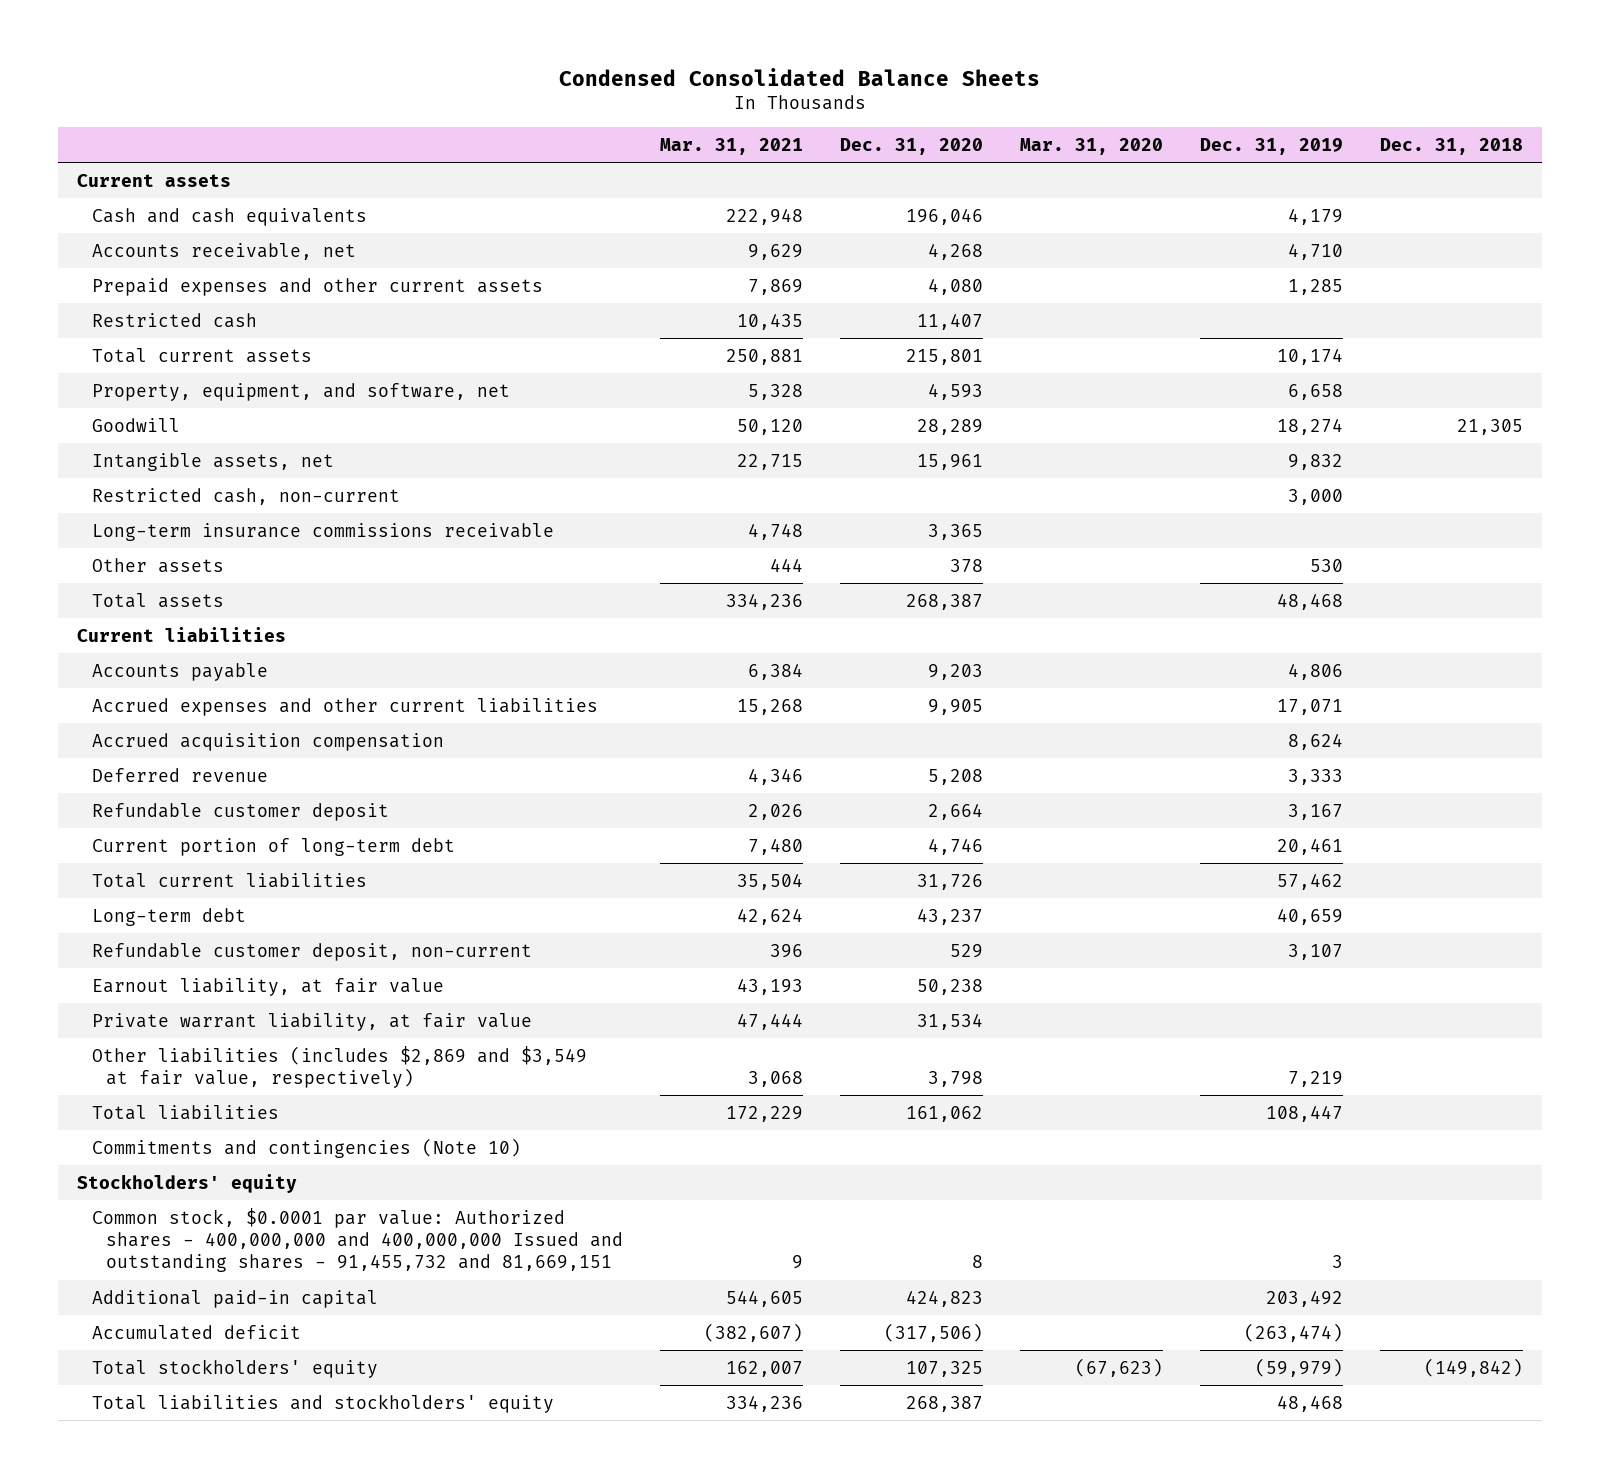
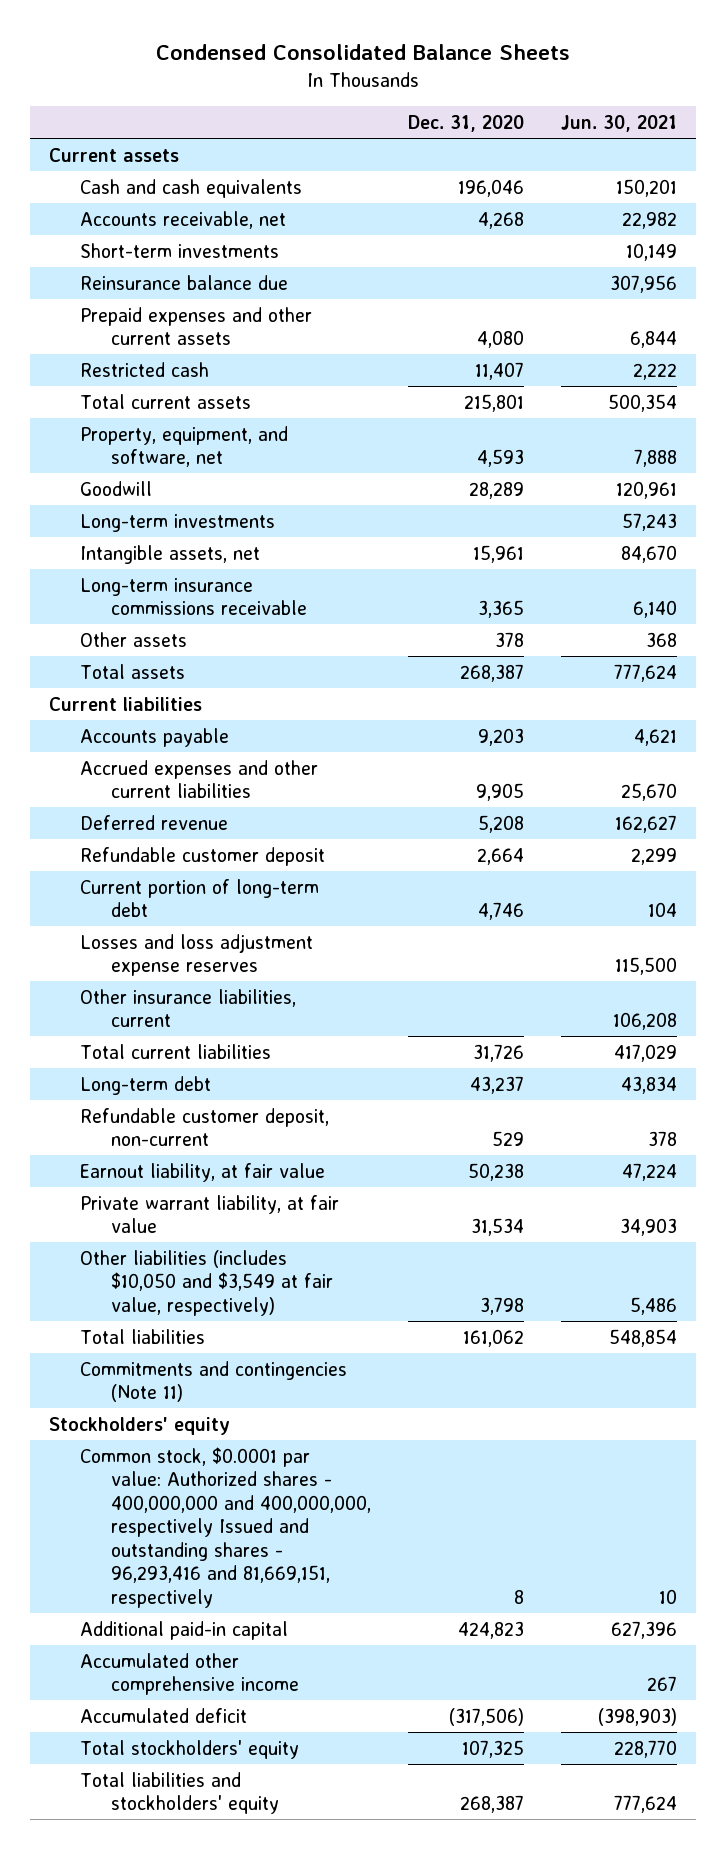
- | Mar. 31, 2021 | Dec. 31, 2020 | Mar. 31, 2020 | Dec. 31, 2019 | Dec. 31, 2018
+ | Dec. 31, 2020 | Jun. 30, 2021
+ Short-term investments | | 10,149
+ Reinsurance balance due | | 307,956
+ Long-term investments | | 57,243
- Restricted cash, non-current | | | | 3,000 |
- Accrued acquisition compensation | | | | 8,624 |
+ Losses and loss adjustment expense reserves | | 115,500
+ Other insurance liabilities, current | | 106,208
- Other liabilities (includes $2,869 and $3,549 at fair value, respectively) | 3,068 | 3,798 | | 7,219 |
+ Other liabilities (includes $10,050 and $3,549 at fair value, respectively) | 3,798 | 5,486
- Commitments and contingencies (Note 10)
+ Commitments and contingencies (Note 11)
- Common stock, $0.0001 par value: Authorized shares - 400,000,000 and 400,000,000 Issued and outstanding shares - 91,455,732 and 81,669,151 | 9 | 8 | | 3 |
+ Common stock, $0.0001 par value: Authorized shares - 400,000,000 and 400,000,000, respectively Issued and outstanding shares - 96,293,416 and 81,669,151, respectively | 8 | 10
+ Accumulated other comprehensive income | | 267

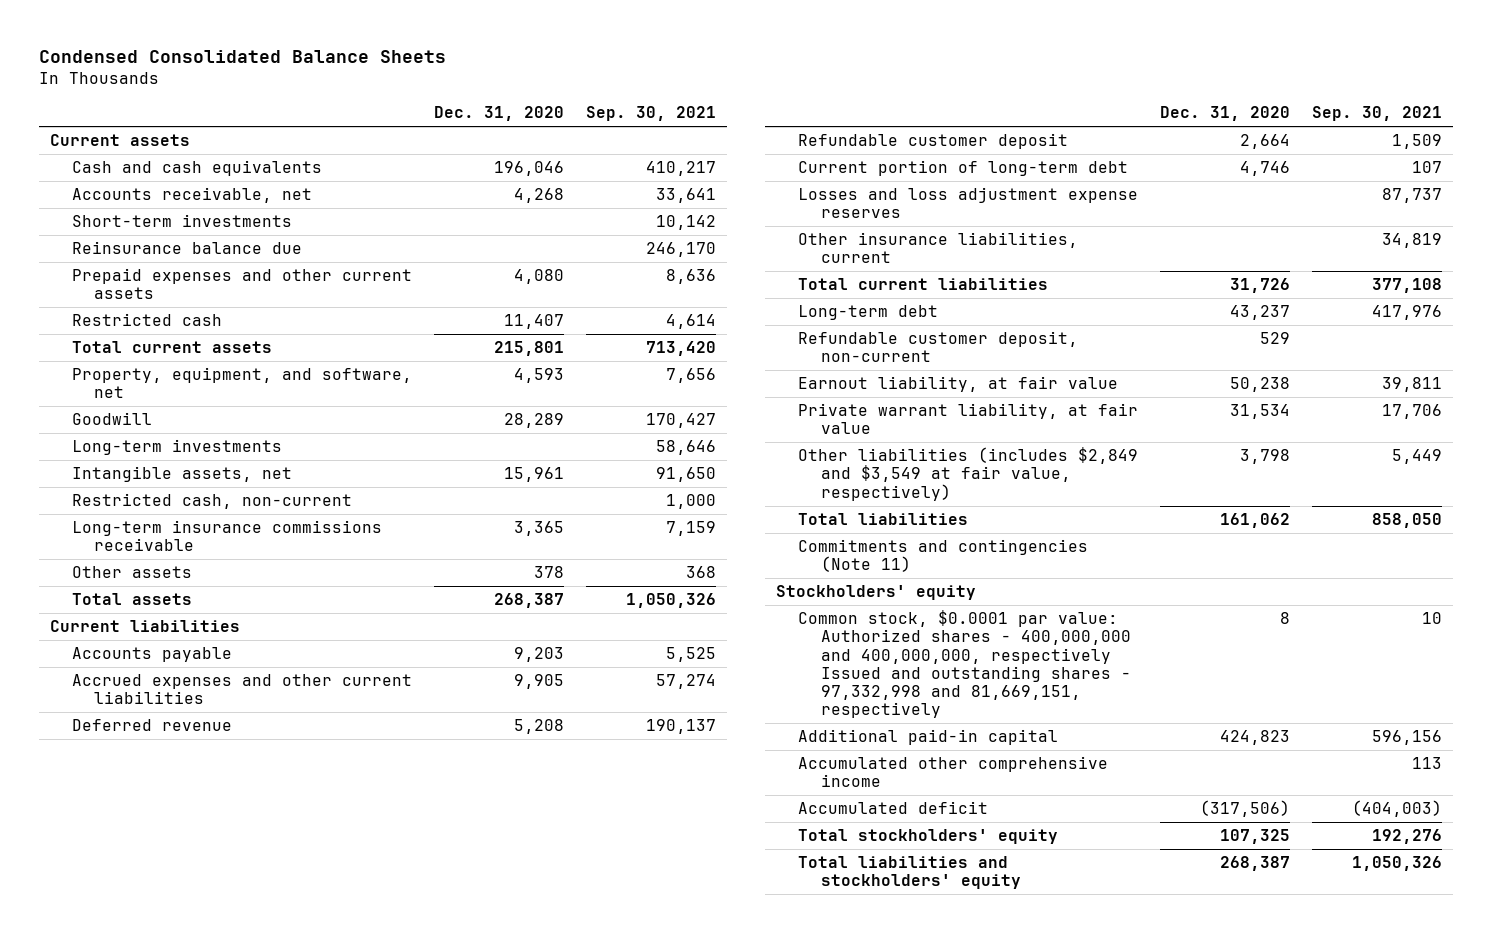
- | Dec. 31, 2020 | Jun. 30, 2021
+ | Dec. 31, 2020 | Sep. 30, 2021
+ Restricted cash, non-current | | 1,000
- Other liabilities (includes $10,050 and $3,549 at fair value, respectively) | 3,798 | 5,486
+ Other liabilities (includes $2,849 and $3,549 at fair value, respectively) | 3,798 | 5,449
- Common stock, $0.0001 par value: Authorized shares - 400,000,000 and 400,000,000, respectively Issued and outstanding shares - 96,293,416 and 81,669,151, respectively | 8 | 10
+ Common stock, $0.0001 par value: Authorized shares - 400,000,000 and 400,000,000, respectively Issued and outstanding shares - 97,332,998 and 81,669,151, respectively | 8 | 10

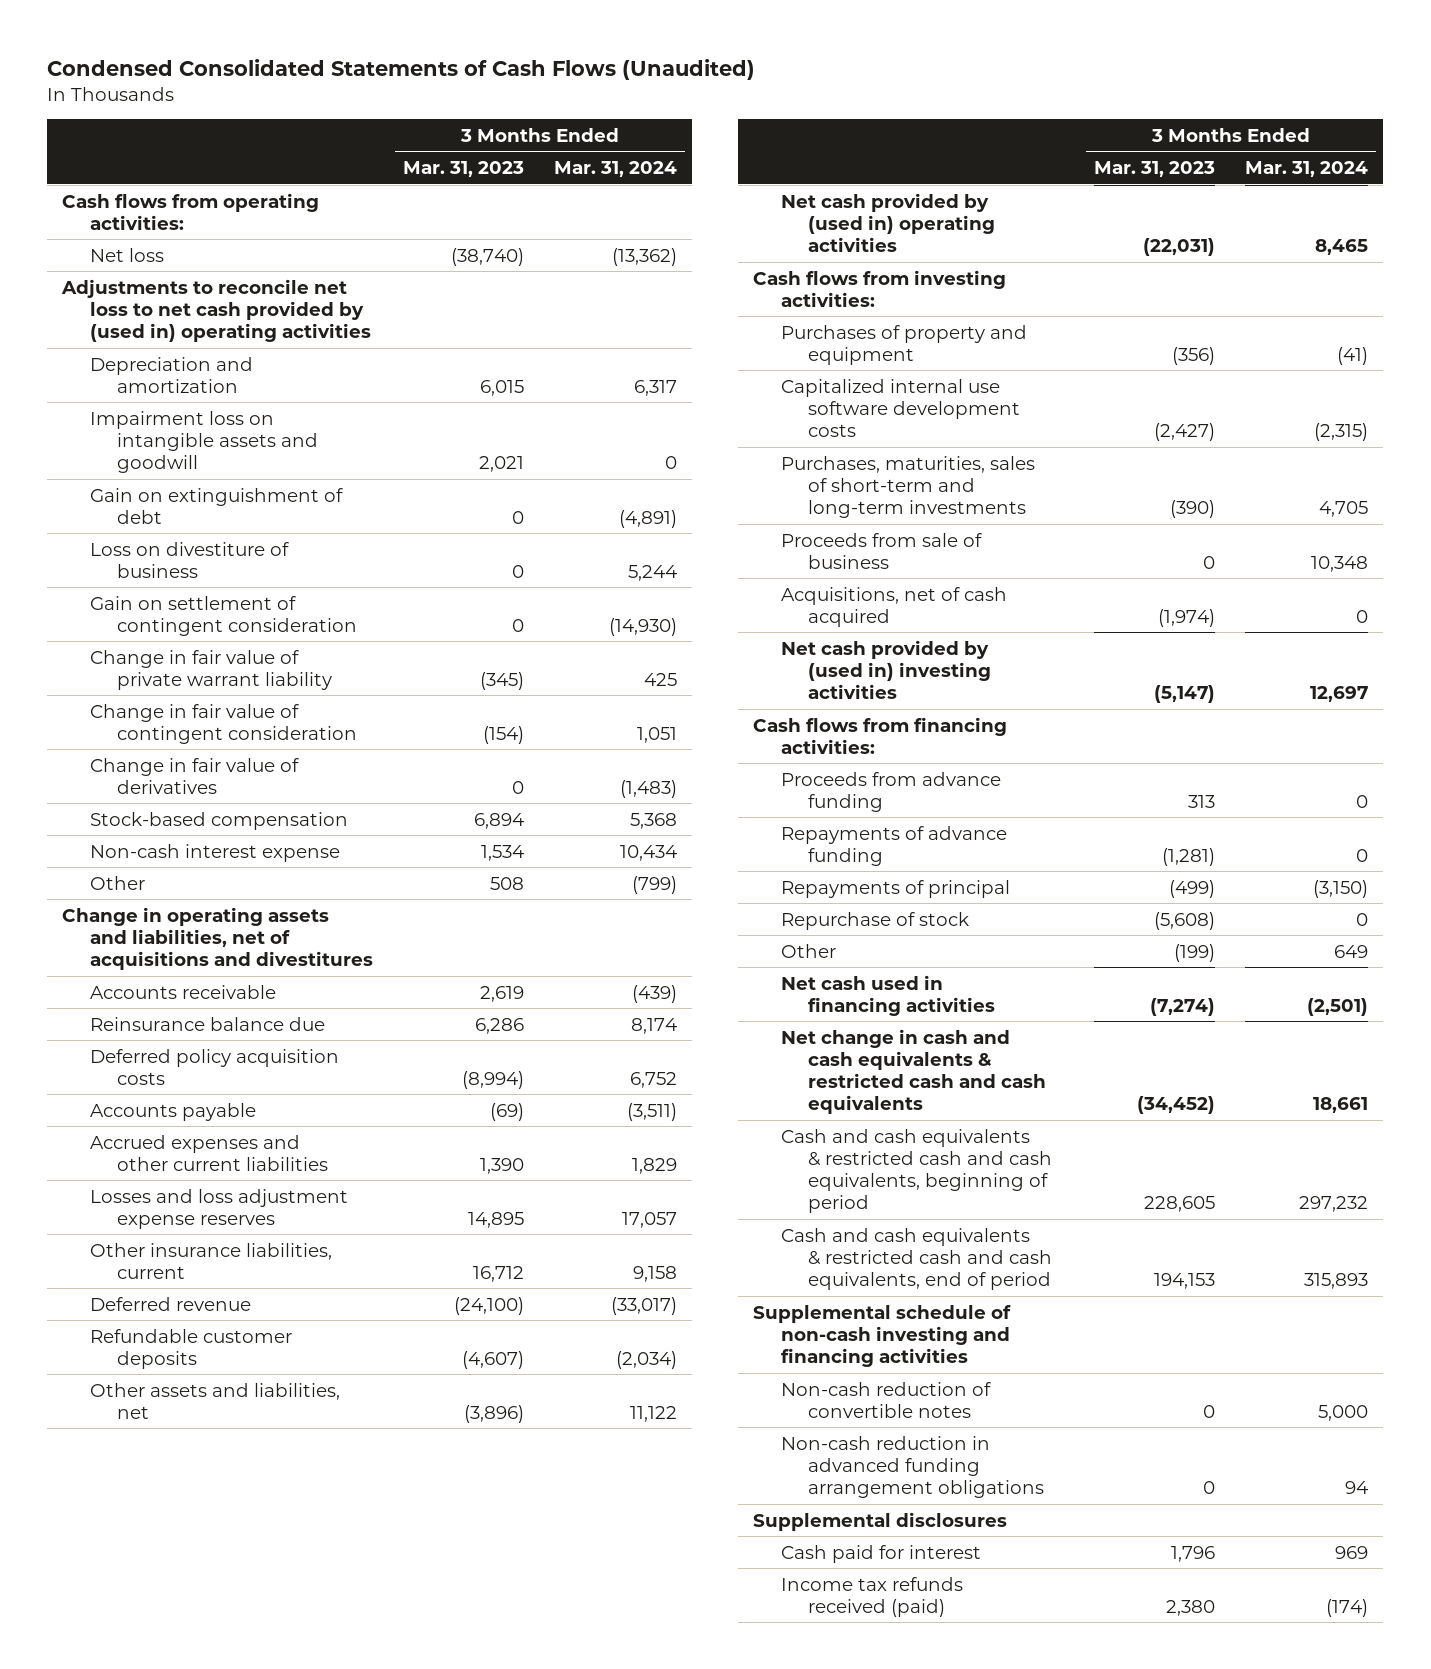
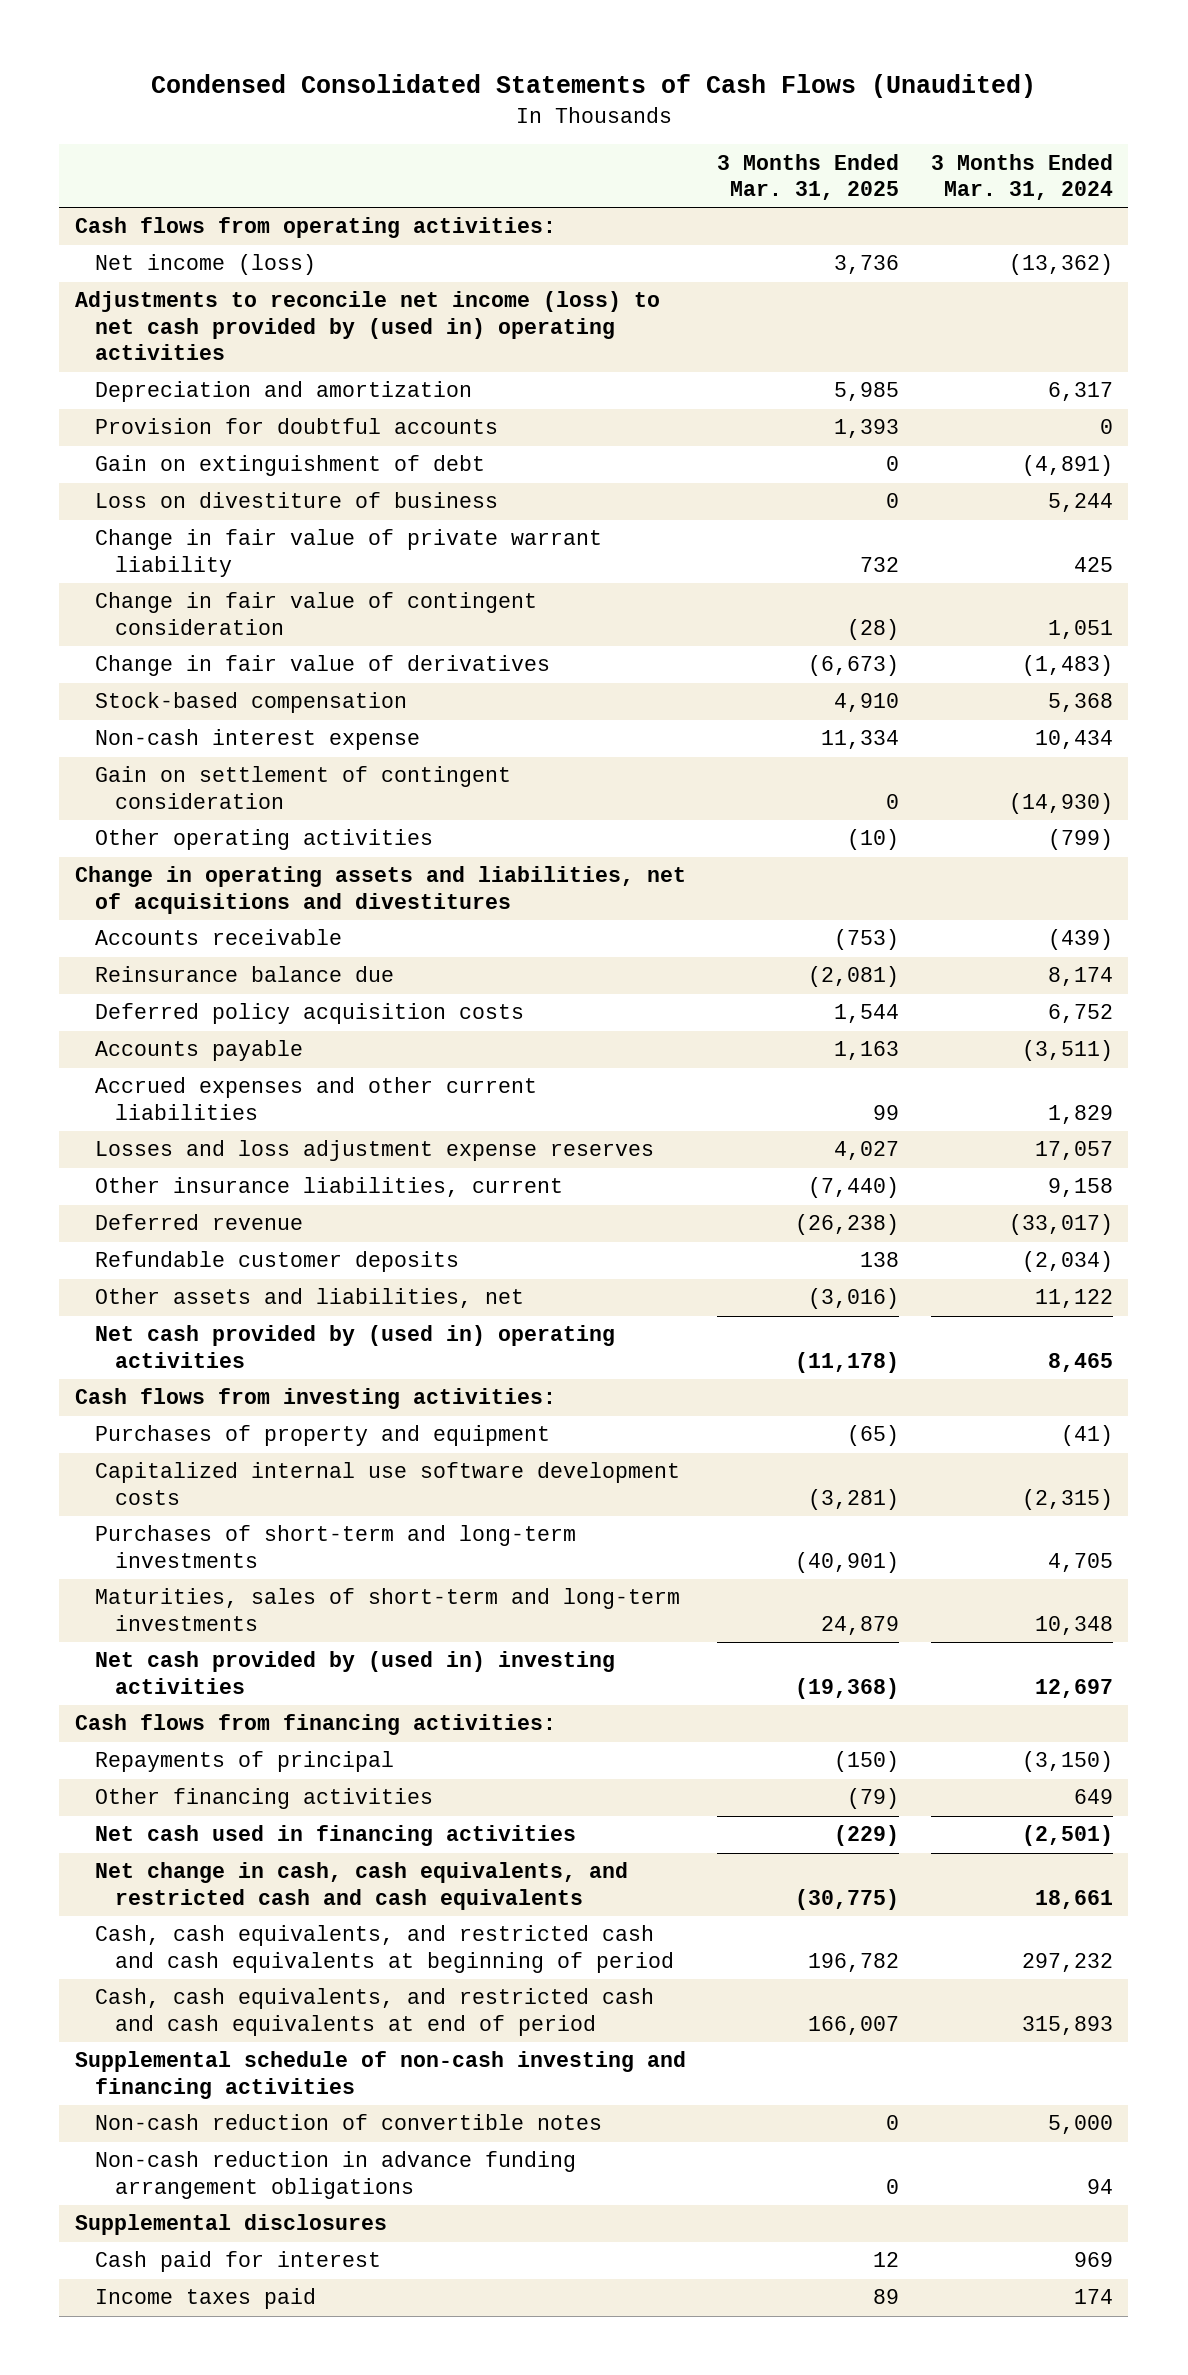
- | 3 Months Ended Mar. 31, 2023 | 3 Months Ended Mar. 31, 2024
+ | 3 Months Ended Mar. 31, 2025 | 3 Months Ended Mar. 31, 2024
- Net loss | (38,740) | (13,362)
- Adjustments to reconcile net loss to net cash provided by (used in) operating activities
+ Net income (loss) | 3,736 | (13,362)
+ Adjustments to reconcile net income (loss) to net cash provided by (used in) operating activities
- Impairment loss on intangible assets and goodwill | 2,021 | 0
+ Provision for doubtful accounts | 1,393 | 0
- Other | 508 | (799)
moved down: Gain on settlement of contingent consideration | 0 | (14,930)
+ Other operating activities | (10) | (799)
- Purchases, maturities, sales of short-term and long-term investments | (390) | 4,705
- Proceeds from sale of business | 0 | 10,348
- Acquisitions, net of cash acquired | (1,974) | 0
+ Purchases of short-term and long-term investments | (40,901) | 4,705
+ Maturities, sales of short-term and long-term investments | 24,879 | 10,348
- Proceeds from advance funding | 313 | 0
- Repayments of advance funding | (1,281) | 0
- Repurchase of stock | (5,608) | 0
- Other | (199) | 649
+ Other financing activities | (79) | 649
- Net change in cash and cash equivalents & restricted cash and cash equivalents | (34,452) | 18,661
- Cash and cash equivalents & restricted cash and cash equivalents, beginning of period | 228,605 | 297,232
- Cash and cash equivalents & restricted cash and cash equivalents, end of period | 194,153 | 315,893
+ Net change in cash, cash equivalents, and restricted cash and cash equivalents | (30,775) | 18,661
+ Cash, cash equivalents, and restricted cash and cash equivalents at beginning of period | 196,782 | 297,232
+ Cash, cash equivalents, and restricted cash and cash equivalents at end of period | 166,007 | 315,893
- Non-cash reduction in advanced funding arrangement obligations | 0 | 94
+ Non-cash reduction in advance funding arrangement obligations | 0 | 94
- Income tax refunds received (paid) | 2,380 | (174)
+ Income taxes paid | 89 | 174

